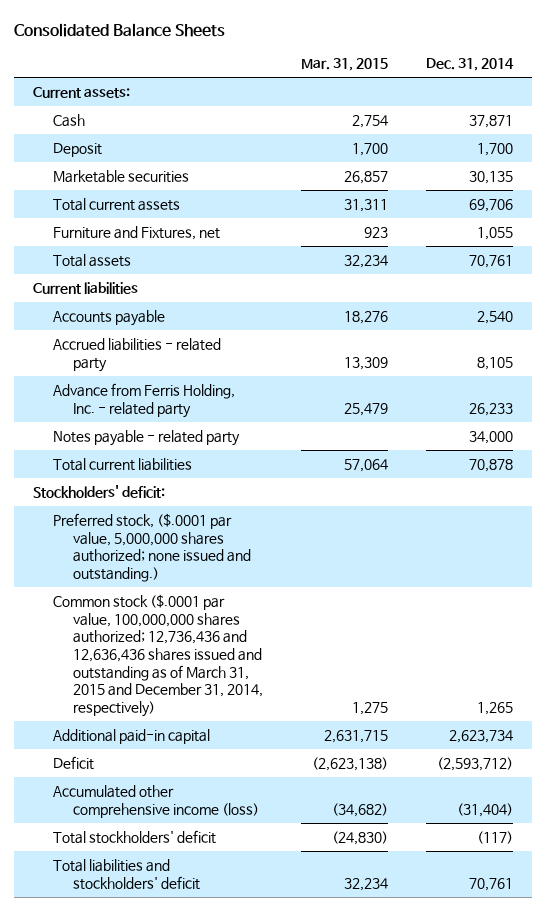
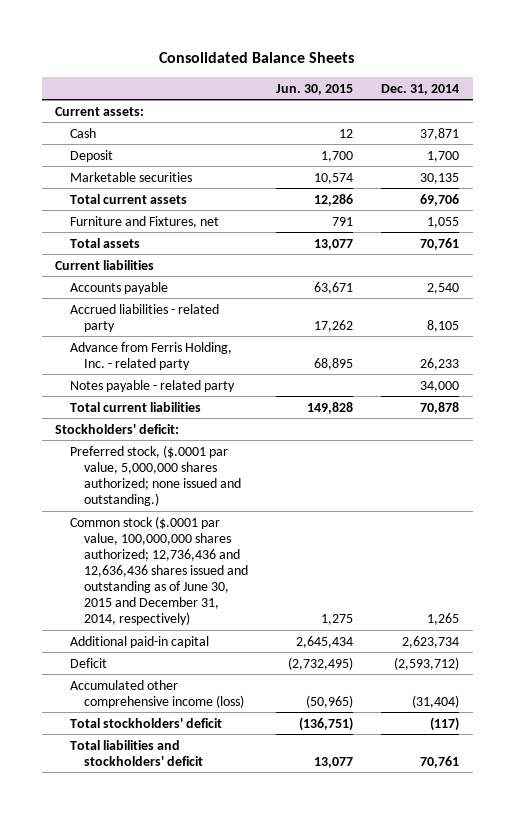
- | Mar. 31, 2015 | Dec. 31, 2014
+ | Jun. 30, 2015 | Dec. 31, 2014
- Common stock ($.0001 par value, 100,000,000 shares authorized; 12,736,436 and 12,636,436 shares issued and outstanding as of March 31, 2015 and December 31, 2014, respectively) | 1,275 | 1,265
+ Common stock ($.0001 par value, 100,000,000 shares authorized; 12,736,436 and 12,636,436 shares issued and outstanding as of June 30, 2015 and December 31, 2014, respectively) | 1,275 | 1,265

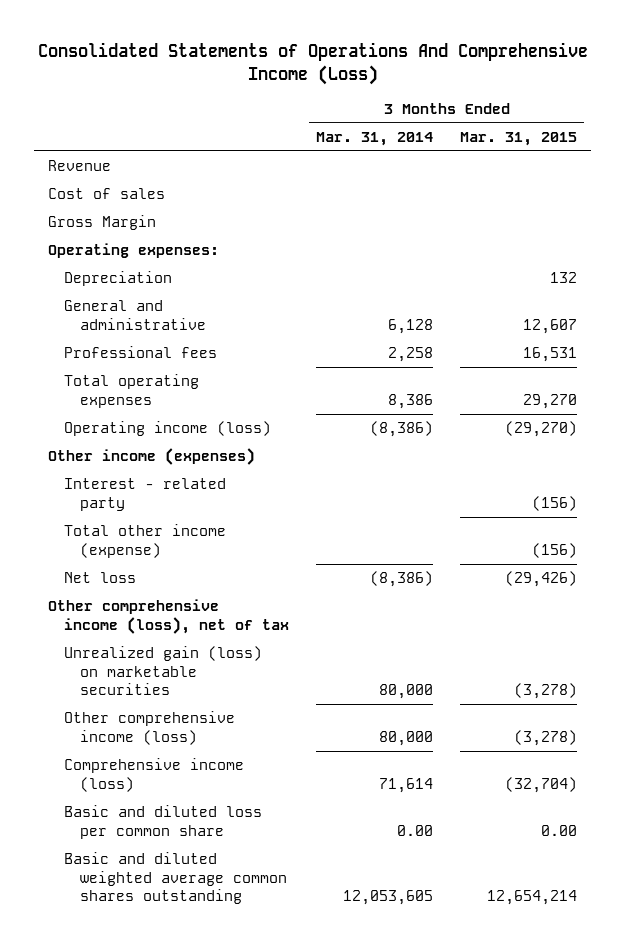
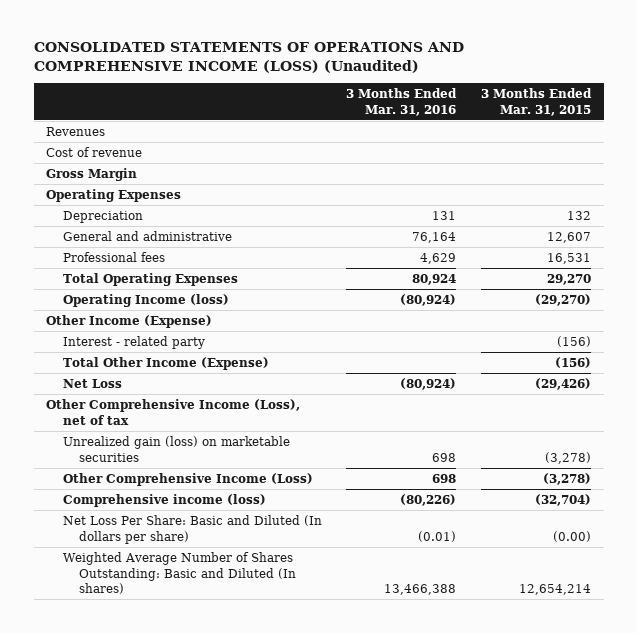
- Consolidated Statements of Operations And Comprehensive Income (Loss)
+ CONSOLIDATED STATEMENTS OF OPERATIONS AND COMPREHENSIVE INCOME (LOSS) (Unaudited)
- | 3 Months Ended Mar. 31, 2014 | 3 Months Ended Mar. 31, 2015
+ | 3 Months Ended Mar. 31, 2016 | 3 Months Ended Mar. 31, 2015
- Revenue
- Cost of sales
+ Revenues
+ Cost of revenue
- Operating expenses:
+ Operating Expenses
- Total operating expenses | 8,386 | 29,270
- Operating income (loss) | (8,386) | (29,270)
- Other income (expenses)
+ Total Operating Expenses | 80,924 | 29,270
+ Operating Income (loss) | (80,924) | (29,270)
+ Other Income (Expense)
- Total other income (expense) | | (156)
- Net loss | (8,386) | (29,426)
- Other comprehensive income (loss), net of tax
+ Total Other Income (Expense) | | (156)
+ Net Loss | (80,924) | (29,426)
+ Other Comprehensive Income (Loss), net of tax
- Other comprehensive income (loss) | 80,000 | (3,278)
+ Other Comprehensive Income (Loss) | 698 | (3,278)
- Basic and diluted loss per common share | 0.00 | 0.00
- Basic and diluted weighted average common shares outstanding | 12,053,605 | 12,654,214
+ Net Loss Per Share: Basic and Diluted (In dollars per share) | (0.01) | (0.00)
+ Weighted Average Number of Shares Outstanding: Basic and Diluted (In shares) | 13,466,388 | 12,654,214

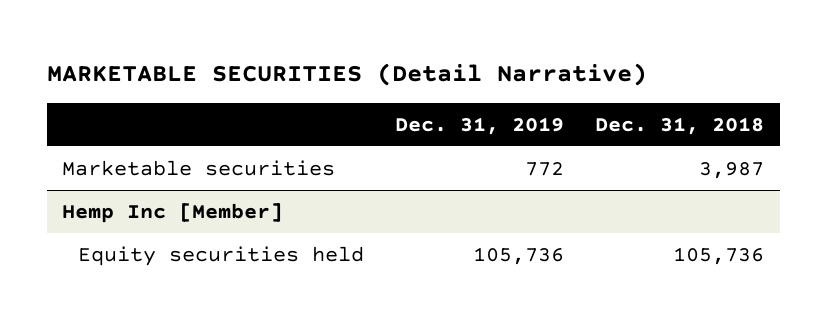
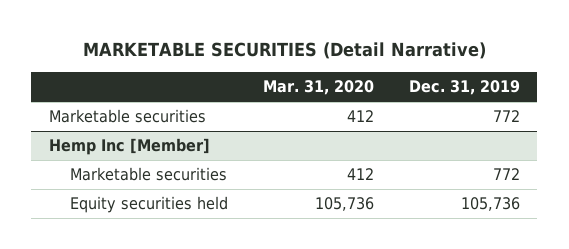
- | Dec. 31, 2019 | Dec. 31, 2018
+ | Mar. 31, 2020 | Dec. 31, 2019
@ Hemp Inc [Member]
+ Marketable securities | 412 | 772

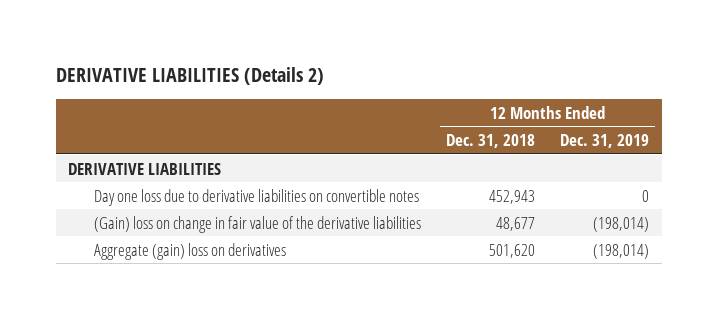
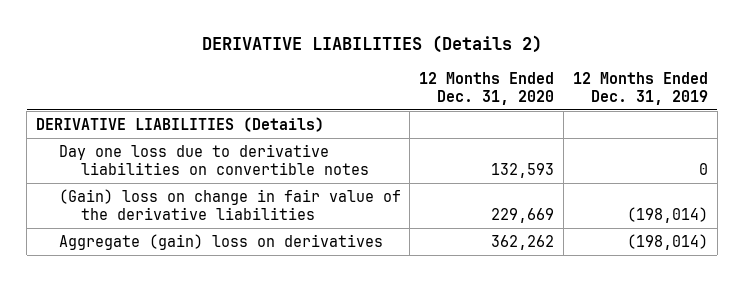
- | 12 Months Ended Dec. 31, 2018 | 12 Months Ended Dec. 31, 2019
+ | 12 Months Ended Dec. 31, 2020 | 12 Months Ended Dec. 31, 2019
- DERIVATIVE LIABILITIES
+ DERIVATIVE LIABILITIES (Details)

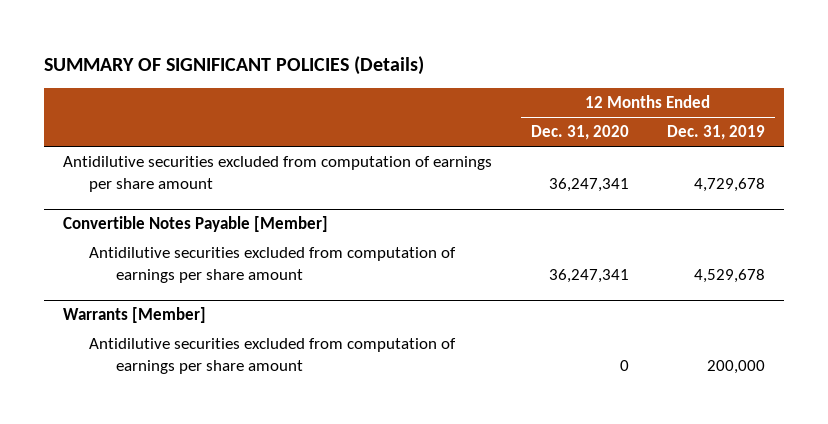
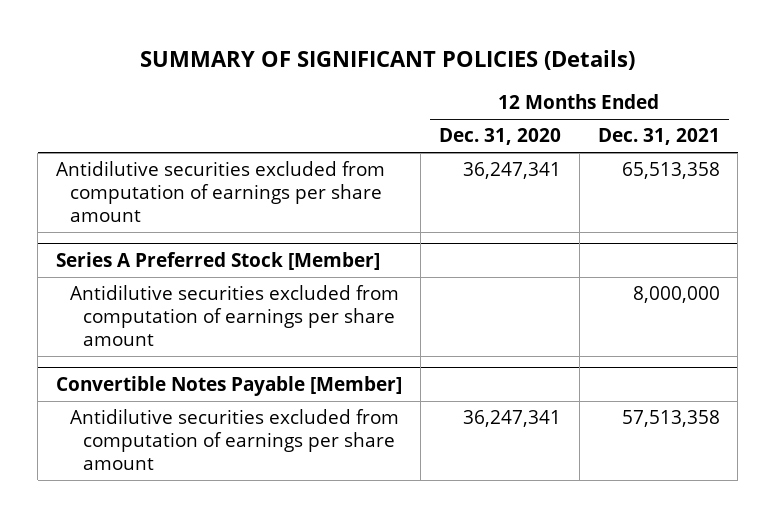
- | 12 Months Ended Dec. 31, 2020 | 12 Months Ended Dec. 31, 2019
+ | 12 Months Ended Dec. 31, 2020 | 12 Months Ended Dec. 31, 2021
+ Series A Preferred Stock [Member]
+ Antidilutive securities excluded from computation of earnings per share amount | | 8,000,000
- Warrants [Member]
- Antidilutive securities excluded from computation of earnings per share amount | 0 | 200,000

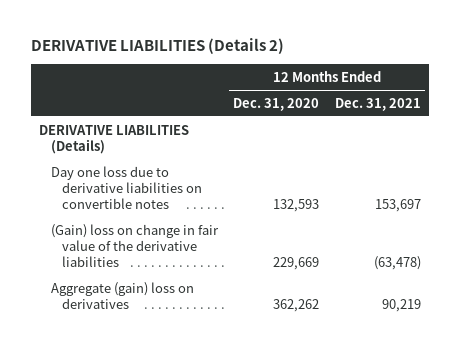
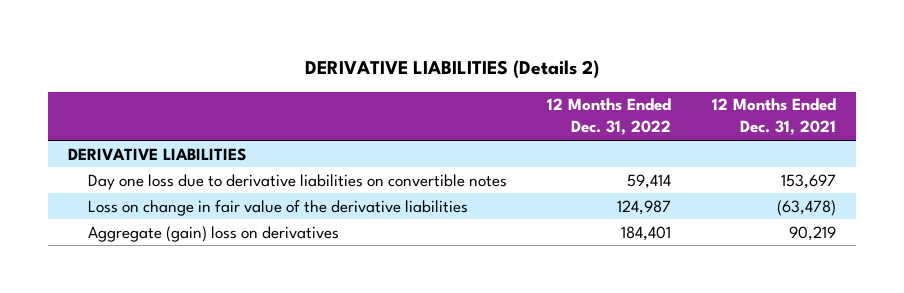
- | 12 Months Ended Dec. 31, 2020 | 12 Months Ended Dec. 31, 2021
+ | 12 Months Ended Dec. 31, 2022 | 12 Months Ended Dec. 31, 2021
- DERIVATIVE LIABILITIES (Details)
+ DERIVATIVE LIABILITIES
- (Gain) loss on change in fair value of the derivative liabilities | 229,669 | (63,478)
+ Loss on change in fair value of the derivative liabilities | 124,987 | (63,478)

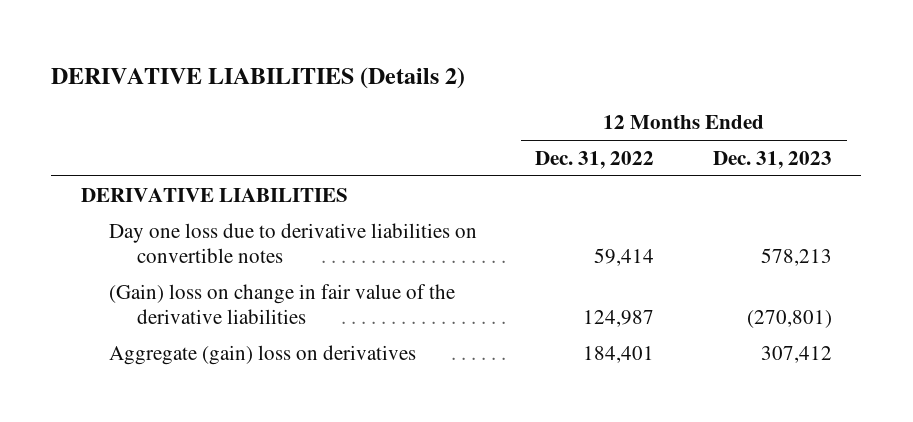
- | 12 Months Ended Dec. 31, 2022 | 12 Months Ended Dec. 31, 2021
+ | 12 Months Ended Dec. 31, 2022 | 12 Months Ended Dec. 31, 2023
- Loss on change in fair value of the derivative liabilities | 124,987 | (63,478)
+ (Gain) loss on change in fair value of the derivative liabilities | 124,987 | (270,801)

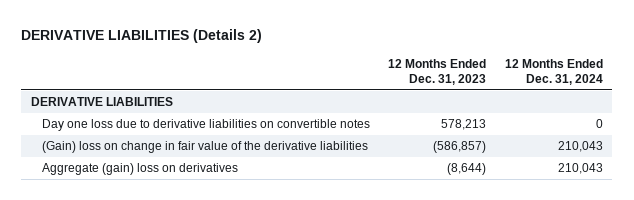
- | 12 Months Ended Dec. 31, 2022 | 12 Months Ended Dec. 31, 2023
+ | 12 Months Ended Dec. 31, 2023 | 12 Months Ended Dec. 31, 2024
- (Gain) loss on change in fair value of the derivative liabilities | 124,987 | (270,801)
- Aggregate (gain) loss on derivatives | 184,401 | 307,412
+ (Gain) loss on change in fair value of the derivative liabilities | (586,857) | 210,043
+ Aggregate (gain) loss on derivatives | (8,644) | 210,043

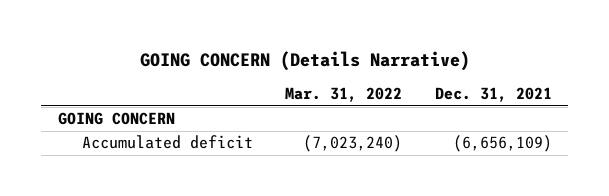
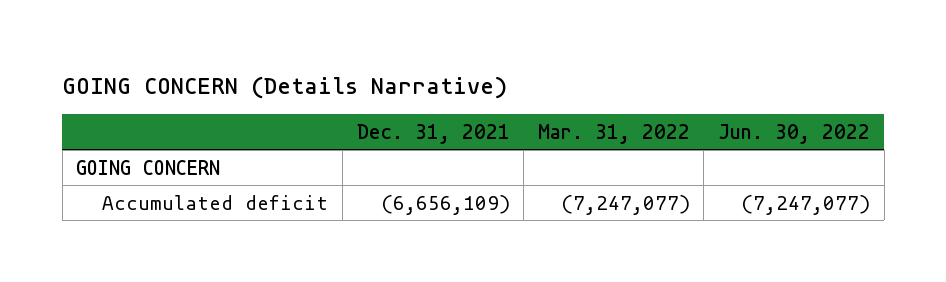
- | Mar. 31, 2022 | Dec. 31, 2021
+ | Dec. 31, 2021 | Mar. 31, 2022 | Jun. 30, 2022
- Accumulated deficit | (7,023,240) | (6,656,109)
+ Accumulated deficit | (6,656,109) | (7,247,077) | (7,247,077)

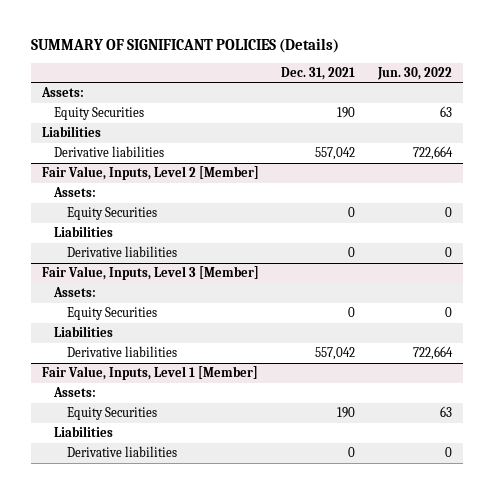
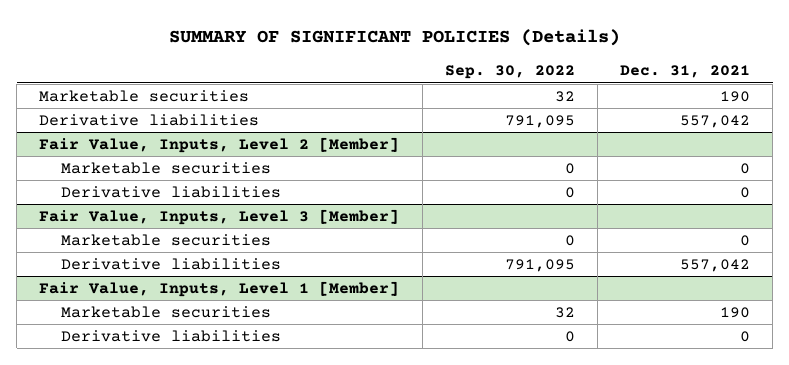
- | Dec. 31, 2021 | Jun. 30, 2022
+ | Sep. 30, 2022 | Dec. 31, 2021
- Assets:
- Equity Securities | 190 | 63
- Liabilities
+ Marketable securities | 32 | 190
@ Fair Value, Inputs, Level 2 [Member]
- Assets:
- Equity Securities | 0 | 0
- Liabilities
+ Marketable securities | 0 | 0
@ Fair Value, Inputs, Level 3 [Member]
- Assets:
- Equity Securities | 0 | 0
- Liabilities
+ Marketable securities | 0 | 0
@ Fair Value, Inputs, Level 1 [Member]
- Assets:
- Equity Securities | 190 | 63
- Liabilities
+ Marketable securities | 32 | 190

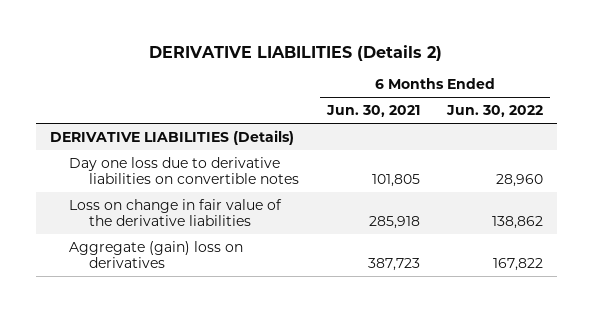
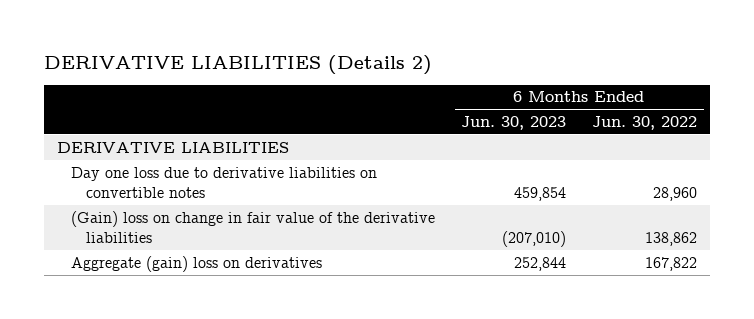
- | 6 Months Ended Jun. 30, 2021 | 6 Months Ended Jun. 30, 2022
+ | 6 Months Ended Jun. 30, 2023 | 6 Months Ended Jun. 30, 2022
- DERIVATIVE LIABILITIES (Details)
+ DERIVATIVE LIABILITIES
- Loss on change in fair value of the derivative liabilities | 285,918 | 138,862
+ (Gain) loss on change in fair value of the derivative liabilities | (207,010) | 138,862

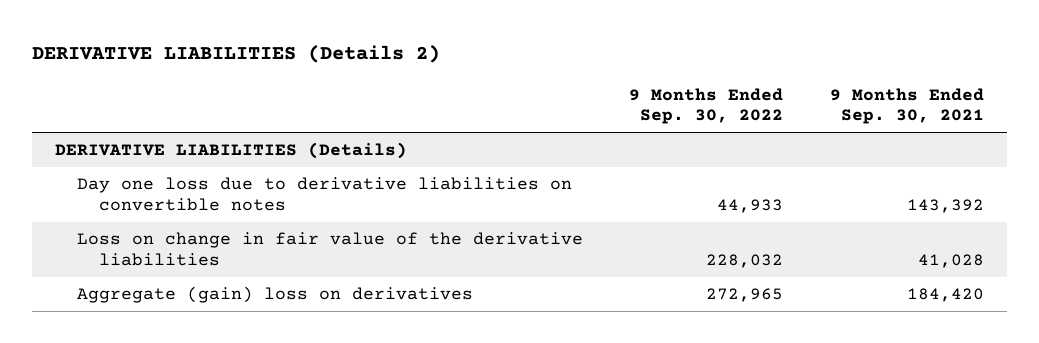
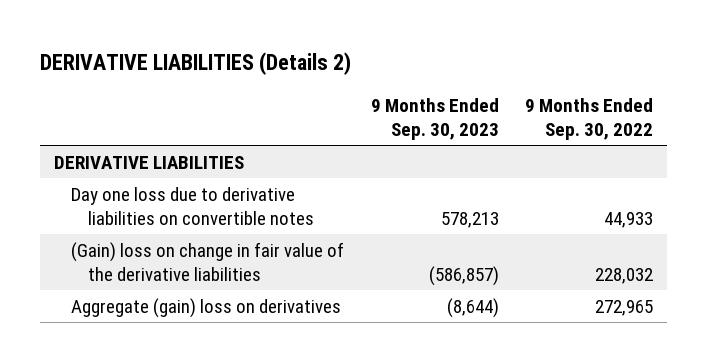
- | 9 Months Ended Sep. 30, 2022 | 9 Months Ended Sep. 30, 2021
+ | 9 Months Ended Sep. 30, 2023 | 9 Months Ended Sep. 30, 2022
- DERIVATIVE LIABILITIES (Details)
+ DERIVATIVE LIABILITIES
- Loss on change in fair value of the derivative liabilities | 228,032 | 41,028
+ (Gain) loss on change in fair value of the derivative liabilities | (586,857) | 228,032

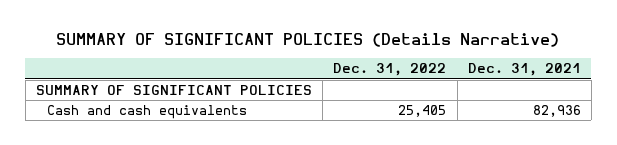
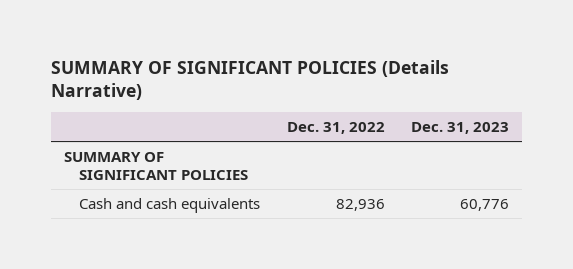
- | Dec. 31, 2022 | Dec. 31, 2021
+ | Dec. 31, 2022 | Dec. 31, 2023
- Cash and cash equivalents | 25,405 | 82,936
+ Cash and cash equivalents | 82,936 | 60,776

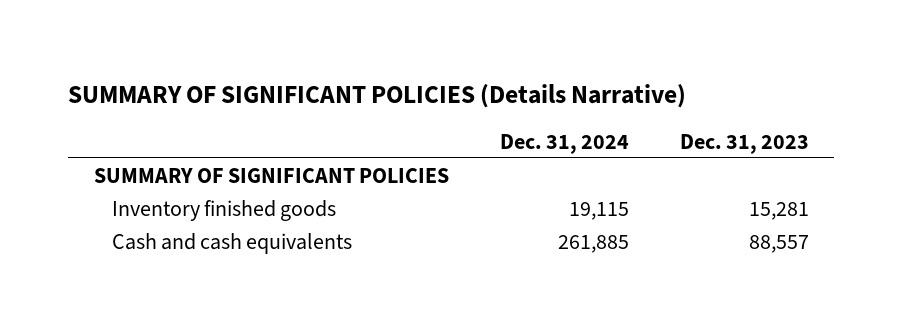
- | Dec. 31, 2022 | Dec. 31, 2023
+ | Dec. 31, 2024 | Dec. 31, 2023
- Cash and cash equivalents | 82,936 | 60,776
+ Inventory finished goods | 19,115 | 15,281
+ Cash and cash equivalents | 261,885 | 88,557

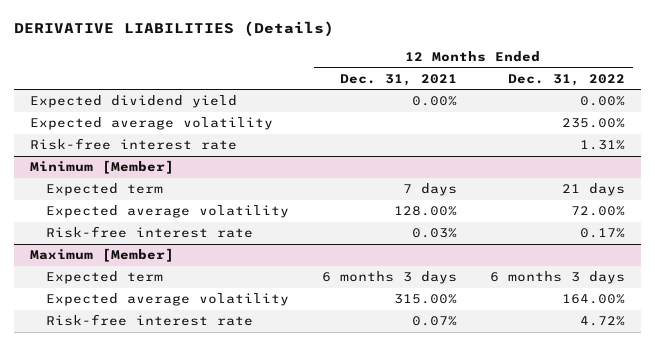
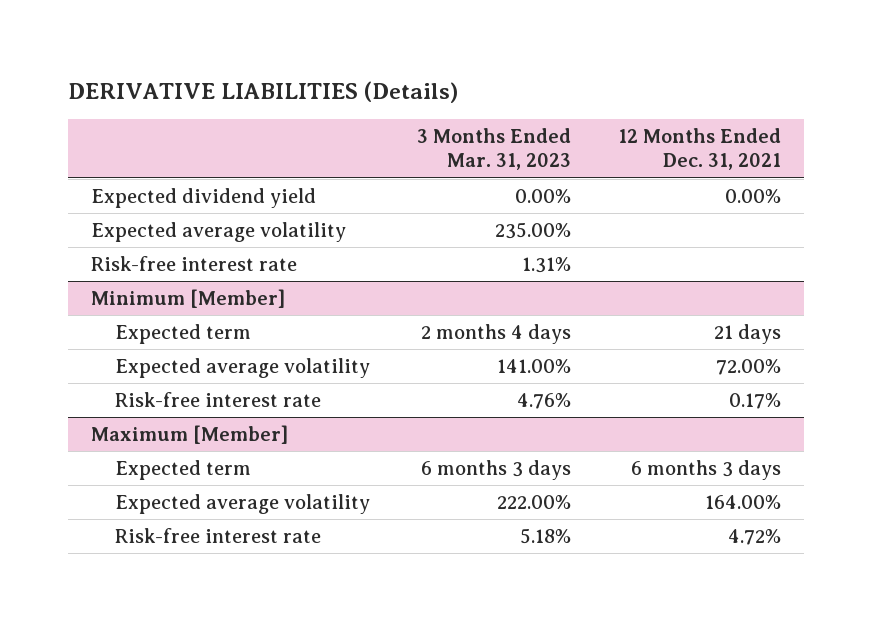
- | 12 Months Ended Dec. 31, 2021 | 12 Months Ended Dec. 31, 2022
+ | 3 Months Ended Mar. 31, 2023 | 12 Months Ended Dec. 31, 2021
@ Minimum [Member]
- Expected term | 7 days | 21 days
- Expected average volatility | 128.00% | 72.00%
- Risk-free interest rate | 0.03% | 0.17%
+ Expected term | 2 months 4 days | 21 days
+ Expected average volatility | 141.00% | 72.00%
+ Risk-free interest rate | 4.76% | 0.17%
@ Maximum [Member]
- Expected average volatility | 315.00% | 164.00%
- Risk-free interest rate | 0.07% | 4.72%
+ Expected average volatility | 222.00% | 164.00%
+ Risk-free interest rate | 5.18% | 4.72%

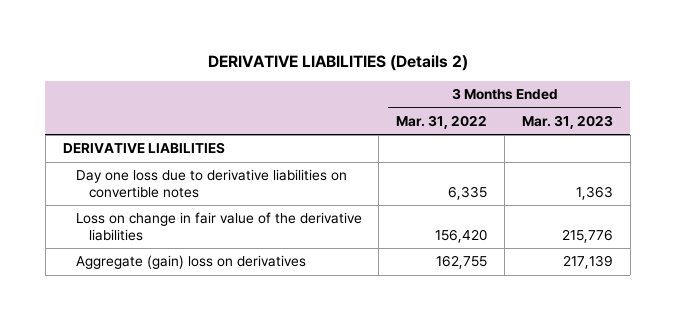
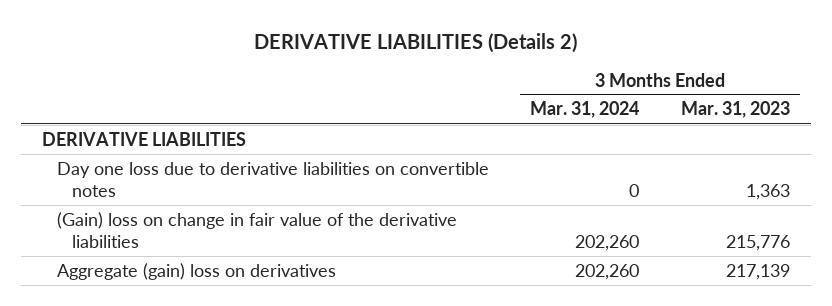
- | 3 Months Ended Mar. 31, 2022 | 3 Months Ended Mar. 31, 2023
+ | 3 Months Ended Mar. 31, 2024 | 3 Months Ended Mar. 31, 2023
- Loss on change in fair value of the derivative liabilities | 156,420 | 215,776
+ (Gain) loss on change in fair value of the derivative liabilities | 202,260 | 215,776

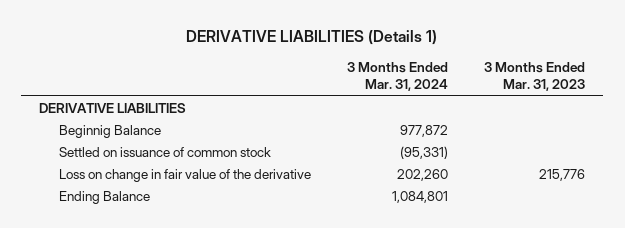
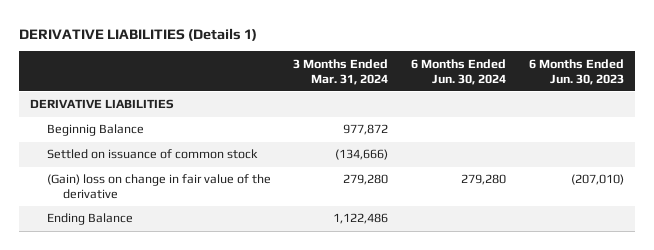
- | 3 Months Ended Mar. 31, 2024 | 3 Months Ended Mar. 31, 2023
+ | 3 Months Ended Mar. 31, 2024 | 6 Months Ended Jun. 30, 2024 | 6 Months Ended Jun. 30, 2023
- Settled on issuance of common stock | (95,331) |
- Loss on change in fair value of the derivative | 202,260 | 215,776
- Ending Balance | 1,084,801 |
+ Settled on issuance of common stock | (134,666) | |
+ (Gain) loss on change in fair value of the derivative | 279,280 | 279,280 | (207,010)
+ Ending Balance | 1,122,486 | |

